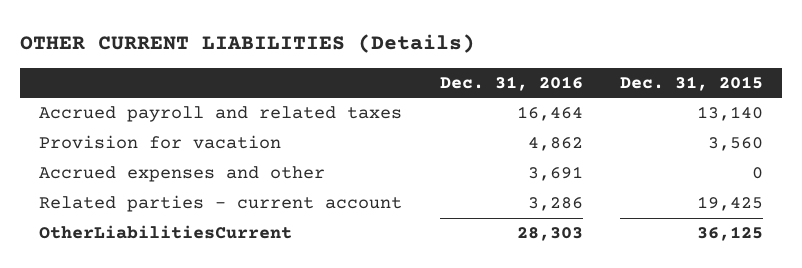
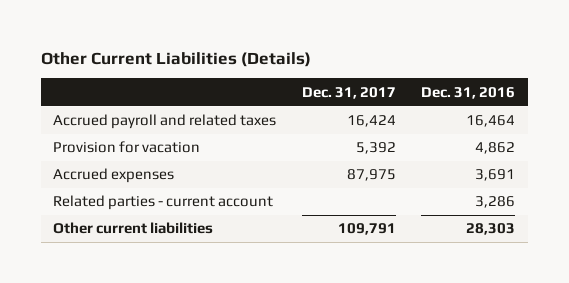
- OTHER CURRENT LIABILITIES (Details)
+ Other Current Liabilities (Details)
- | Dec. 31, 2016 | Dec. 31, 2015
+ | Dec. 31, 2017 | Dec. 31, 2016
- Accrued expenses and other | 3,691 | 0
+ Accrued expenses | 87,975 | 3,691
- OtherLiabilitiesCurrent | 28,303 | 36,125
+ Other current liabilities | 109,791 | 28,303

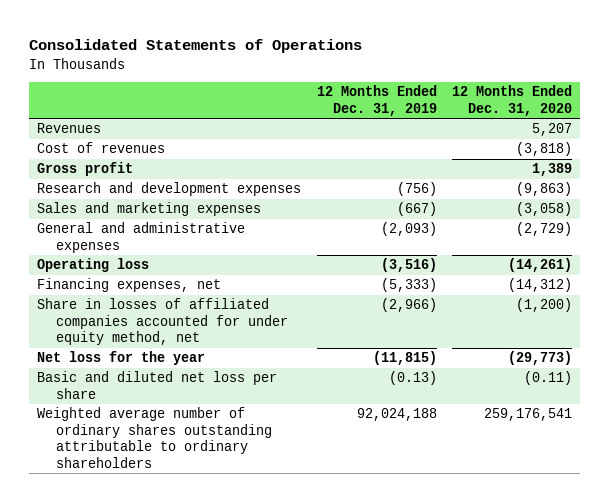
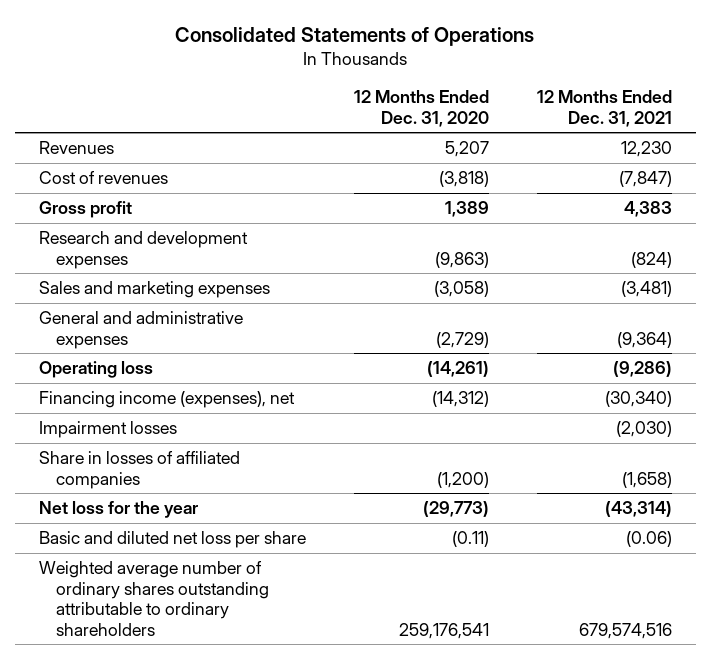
- | 12 Months Ended Dec. 31, 2019 | 12 Months Ended Dec. 31, 2020
+ | 12 Months Ended Dec. 31, 2020 | 12 Months Ended Dec. 31, 2021
- Financing expenses, net | (5,333) | (14,312)
- Share in losses of affiliated companies accounted for under equity method, net | (2,966) | (1,200)
+ Financing income (expenses), net | (14,312) | (30,340)
+ Impairment losses | | (2,030)
+ Share in losses of affiliated companies | (1,200) | (1,658)

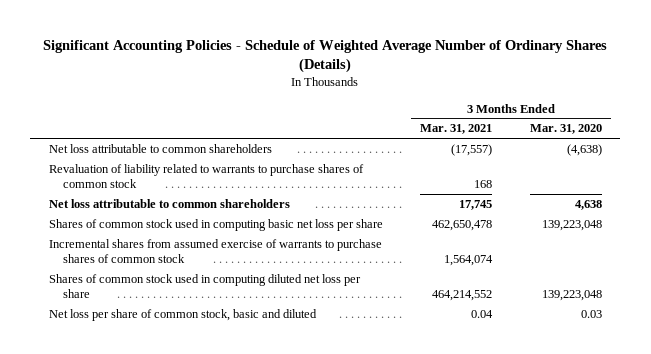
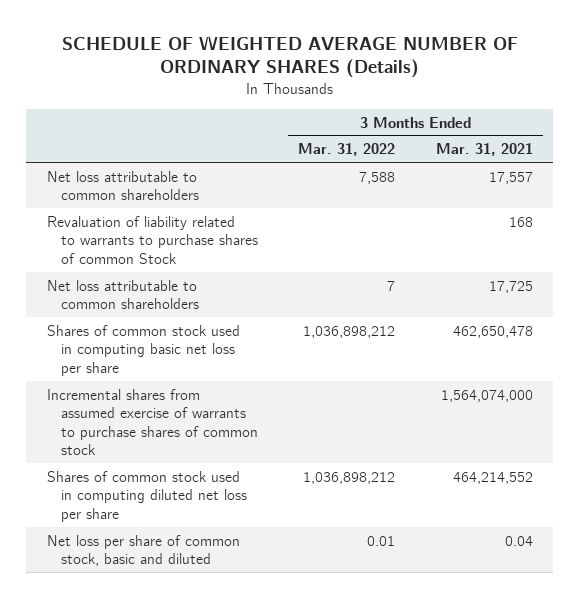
- Significant Accounting Policies - Schedule of Weighted Average Number of Ordinary Shares (Details)
+ SCHEDULE OF WEIGHTED AVERAGE NUMBER OF ORDINARY SHARES (Details)
- | 3 Months Ended Mar. 31, 2021 | 3 Months Ended Mar. 31, 2020
+ | 3 Months Ended Mar. 31, 2022 | 3 Months Ended Mar. 31, 2021
- Net loss attributable to common shareholders | (17,557) | (4,638)
- Revaluation of liability related to warrants to purchase shares of common stock | 168 |
- Net loss attributable to common shareholders | 17,745 | 4,638
+ Net loss attributable to common shareholders | 7,588 | 17,557
+ Revaluation of liability related to warrants to purchase shares of common Stock | | 168
+ Net loss attributable to common shareholders | 7 | 17,725
- Incremental shares from assumed exercise of warrants to purchase shares of common stock | 1,564,074 |
+ Incremental shares from assumed exercise of warrants to purchase shares of common stock | | 1,564,074,000

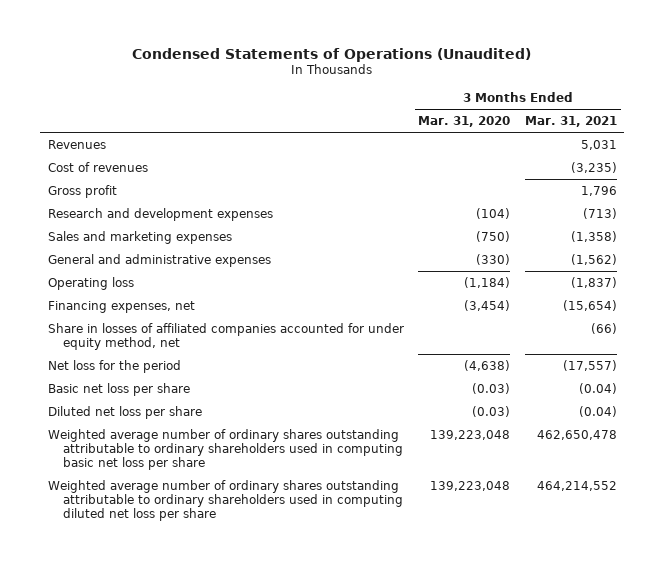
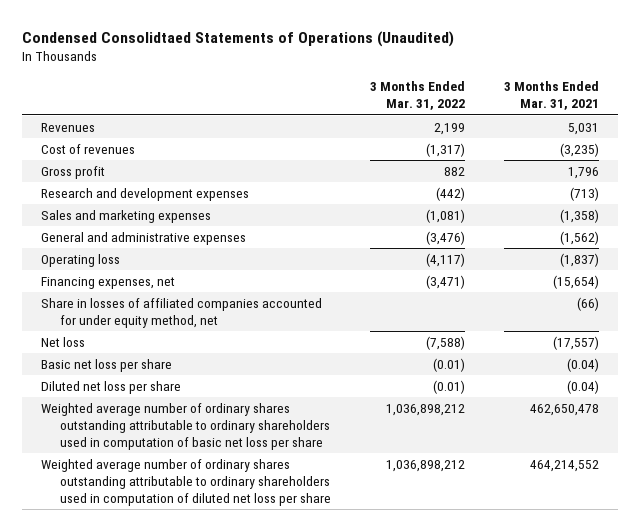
- Condensed Statements of Operations (Unaudited)
+ Condensed Consolidtaed Statements of Operations (Unaudited)
- | 3 Months Ended Mar. 31, 2020 | 3 Months Ended Mar. 31, 2021
+ | 3 Months Ended Mar. 31, 2022 | 3 Months Ended Mar. 31, 2021
- Net loss for the period | (4,638) | (17,557)
+ Net loss | (7,588) | (17,557)
- Weighted average number of ordinary shares outstanding attributable to ordinary shareholders used in computing basic net loss per share | 139,223,048 | 462,650,478
- Weighted average number of ordinary shares outstanding attributable to ordinary shareholders used in computing diluted net loss per share | 139,223,048 | 464,214,552
+ Weighted average number of ordinary shares outstanding attributable to ordinary shareholders used in computation of basic net loss per share | 1,036,898,212 | 462,650,478
+ Weighted average number of ordinary shares outstanding attributable to ordinary shareholders used in computation of diluted net loss per share | 1,036,898,212 | 464,214,552

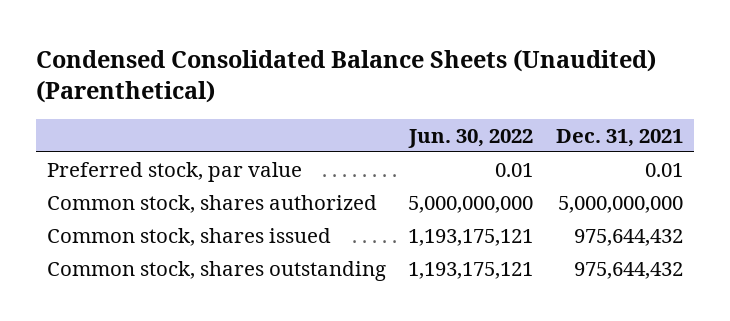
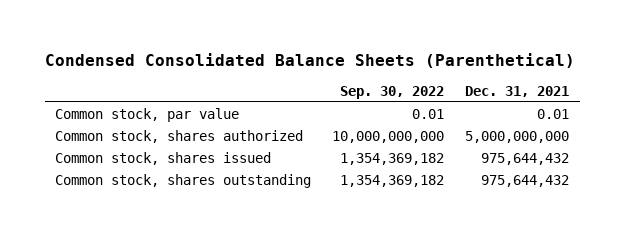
- Condensed Consolidated Balance Sheets (Unaudited) (Parenthetical)
+ Condensed Consolidated Balance Sheets (Parenthetical)
- | Jun. 30, 2022 | Dec. 31, 2021
+ | Sep. 30, 2022 | Dec. 31, 2021
- Preferred stock, par value | 0.01 | 0.01
+ Common stock, par value | 0.01 | 0.01

